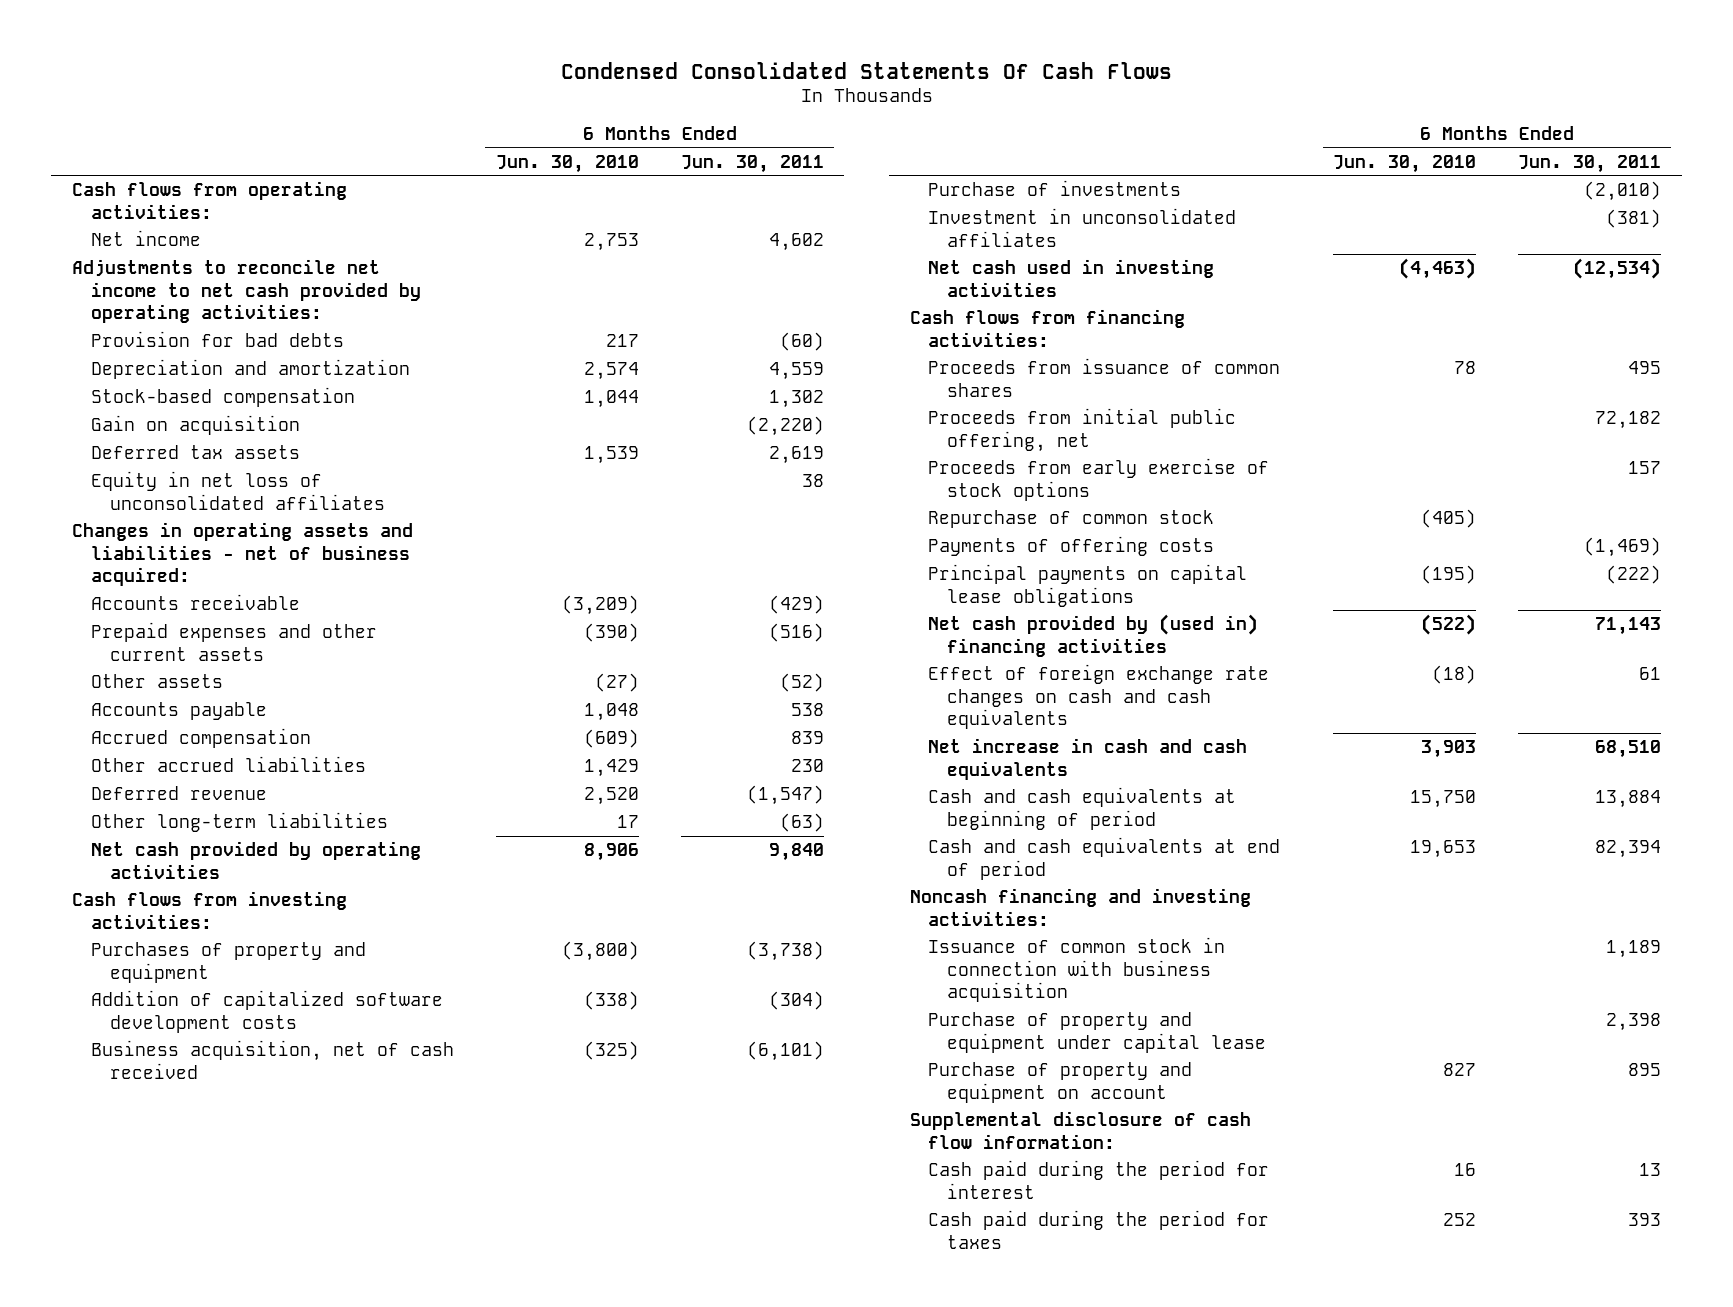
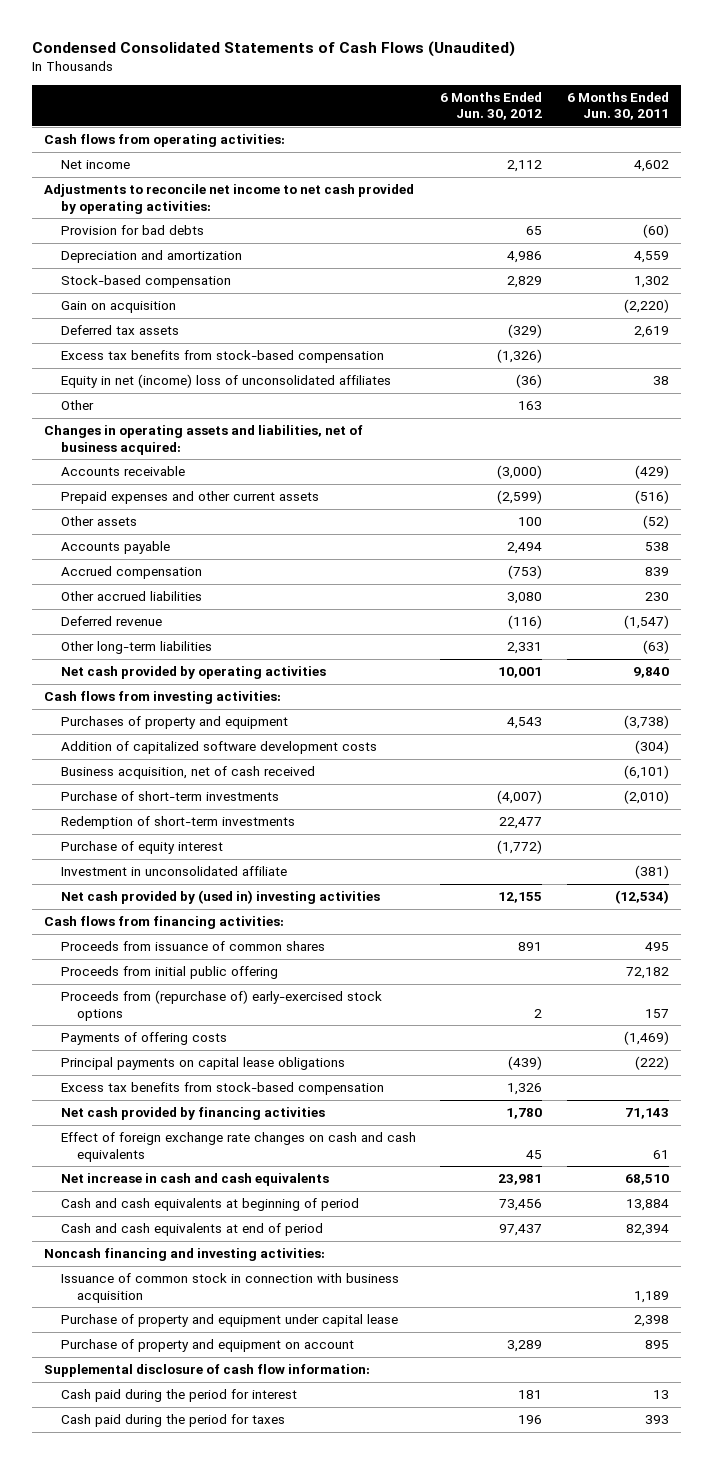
- Condensed Consolidated Statements Of Cash Flows
+ Condensed Consolidated Statements of Cash Flows (Unaudited)
- | 6 Months Ended Jun. 30, 2010 | 6 Months Ended Jun. 30, 2011
+ | 6 Months Ended Jun. 30, 2012 | 6 Months Ended Jun. 30, 2011
- Equity in net loss of unconsolidated affiliates | | 38
- Changes in operating assets and liabilities - net of business acquired:
+ Excess tax benefits from stock-based compensation | (1,326) |
+ Equity in net (income) loss of unconsolidated affiliates | (36) | 38
+ Other | 163 |
+ Changes in operating assets and liabilities, net of business acquired:
- Purchase of investments | | (2,010)
- Investment in unconsolidated affiliates | | (381)
- Net cash used in investing activities | (4,463) | (12,534)
+ Purchase of short-term investments | (4,007) | (2,010)
+ Redemption of short-term investments | 22,477 |
+ Purchase of equity interest | (1,772) |
+ Investment in unconsolidated affiliate | | (381)
+ Net cash provided by (used in) investing activities | 12,155 | (12,534)
- Proceeds from initial public offering, net | | 72,182
- Proceeds from early exercise of stock options | | 157
- Repurchase of common stock | (405) |
+ Proceeds from initial public offering | | 72,182
+ Proceeds from (repurchase of) early-exercised stock options | 2 | 157
- Net cash provided by (used in) financing activities | (522) | 71,143
+ Excess tax benefits from stock-based compensation | 1,326 |
+ Net cash provided by financing activities | 1,780 | 71,143

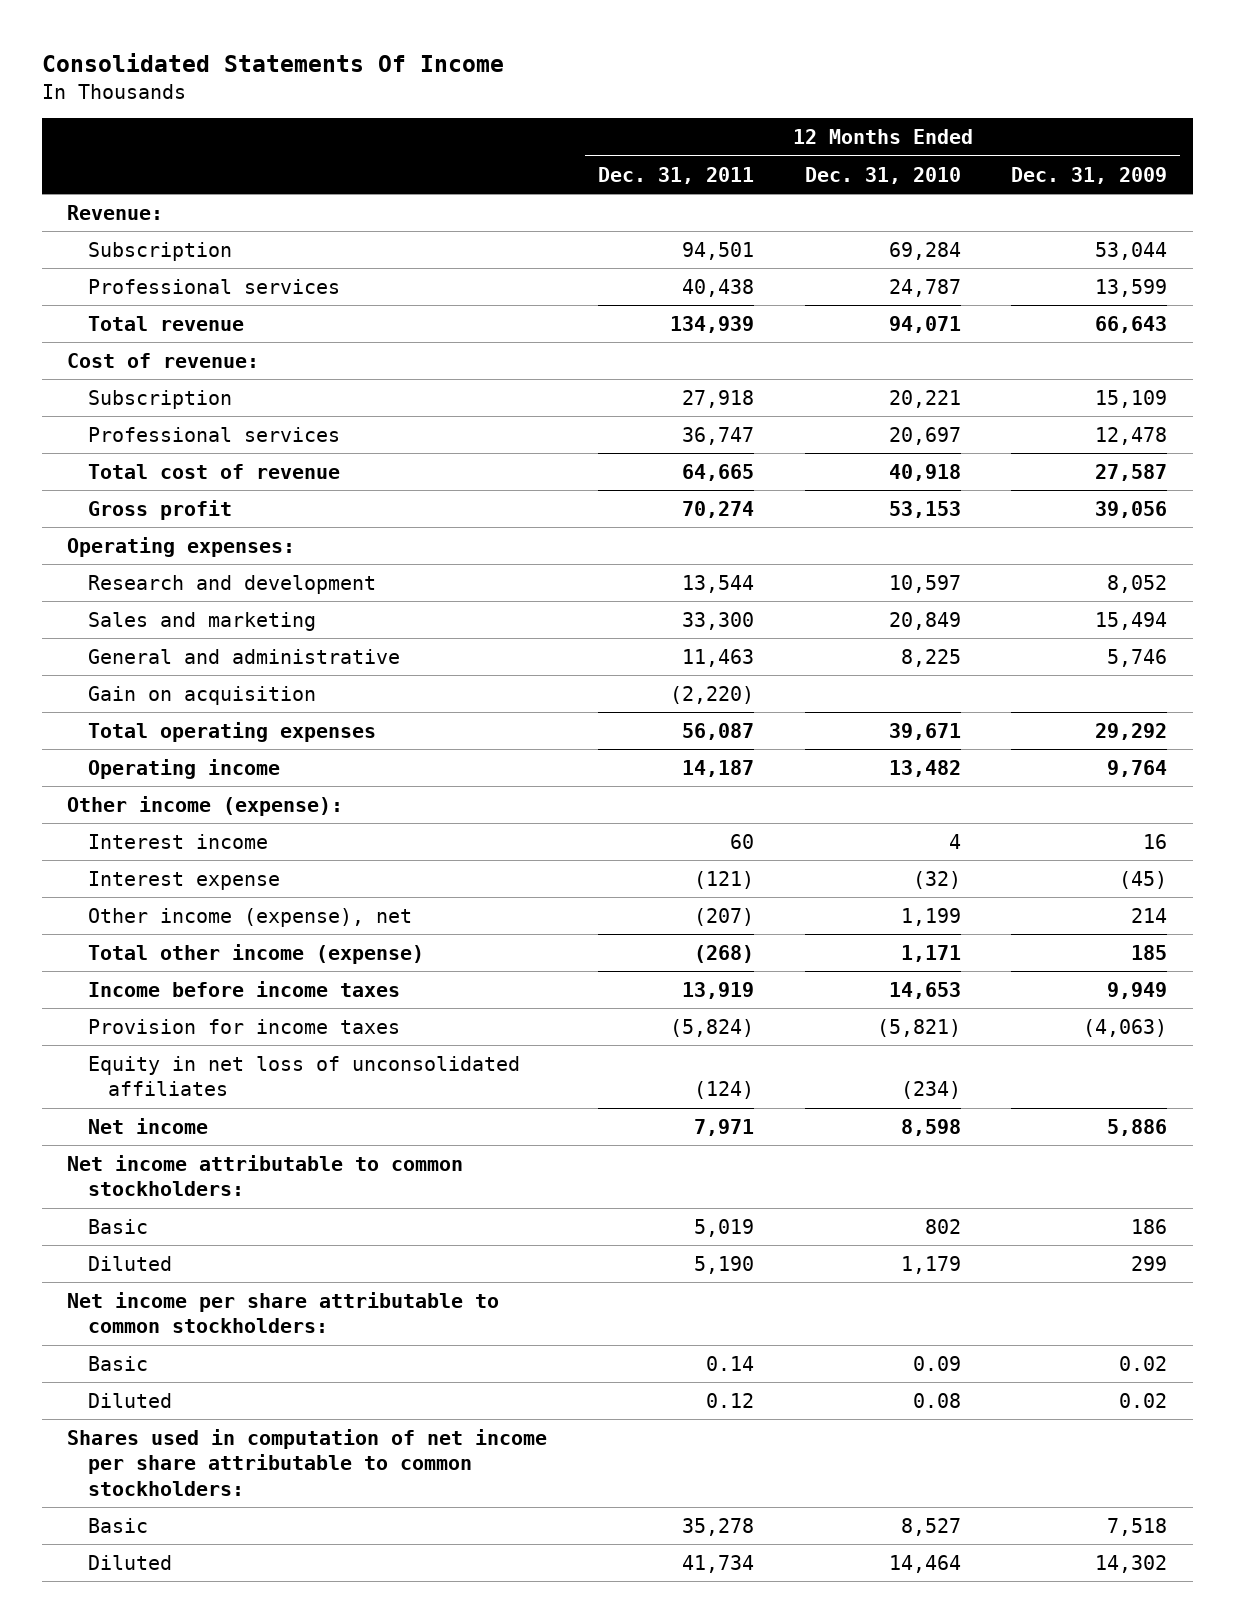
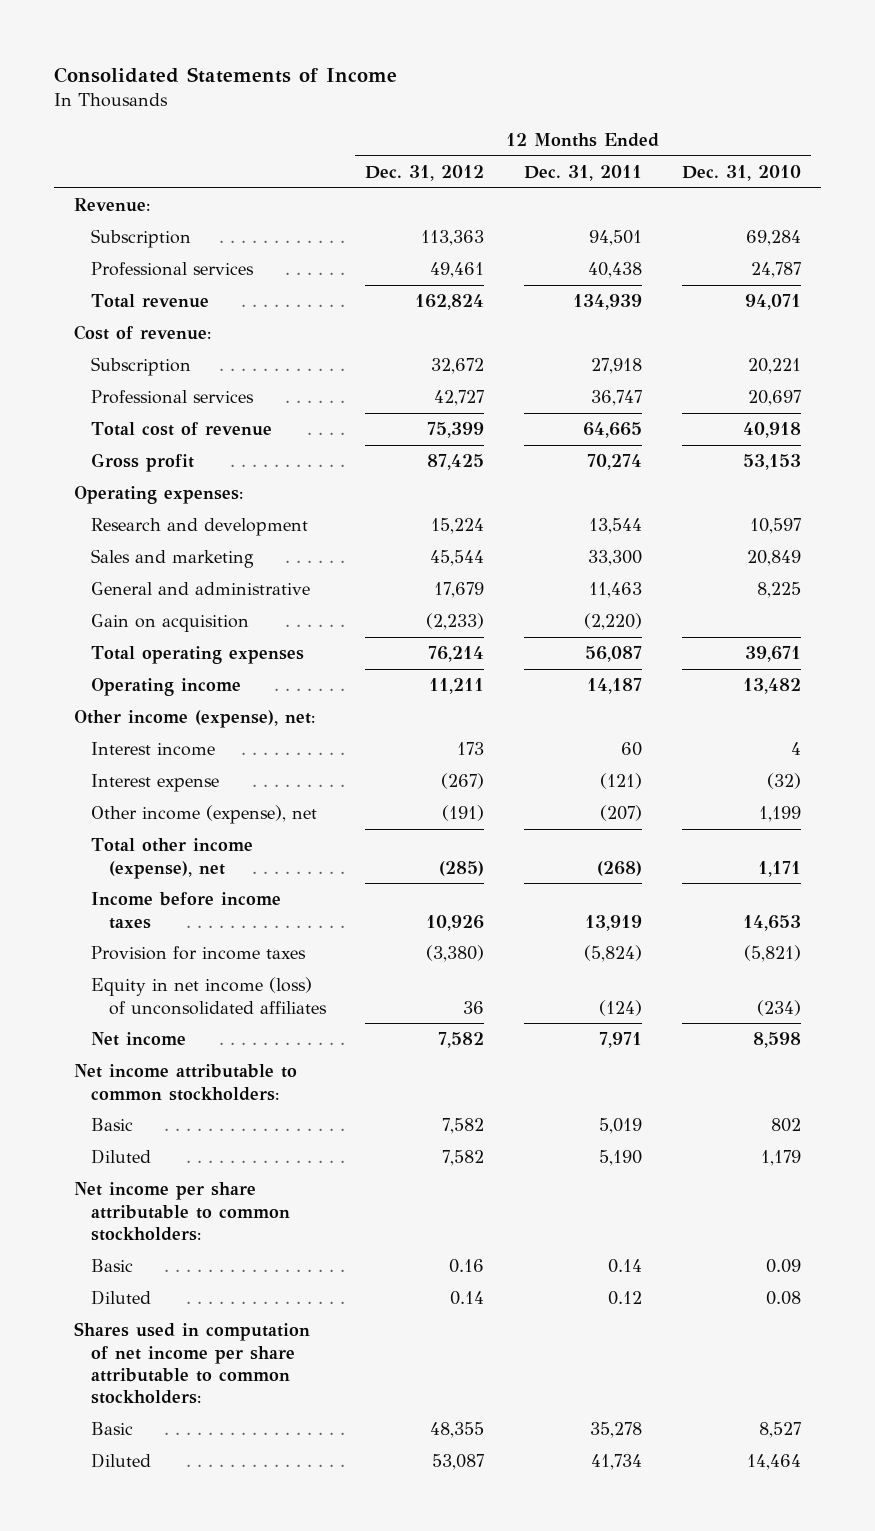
- Consolidated Statements Of Income
+ Consolidated Statements of Income
- | 12 Months Ended Dec. 31, 2011 | 12 Months Ended Dec. 31, 2010 | 12 Months Ended Dec. 31, 2009
+ | 12 Months Ended Dec. 31, 2012 | 12 Months Ended Dec. 31, 2011 | 12 Months Ended Dec. 31, 2010
- Other income (expense):
+ Other income (expense), net:
- Total other income (expense) | (268) | 1,171 | 185
+ Total other income (expense), net | (285) | (268) | 1,171
- Equity in net loss of unconsolidated affiliates | (124) | (234) |
+ Equity in net income (loss) of unconsolidated affiliates | 36 | (124) | (234)

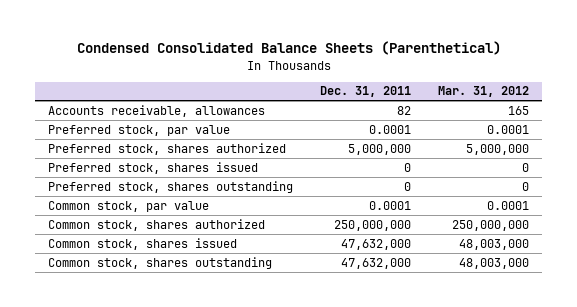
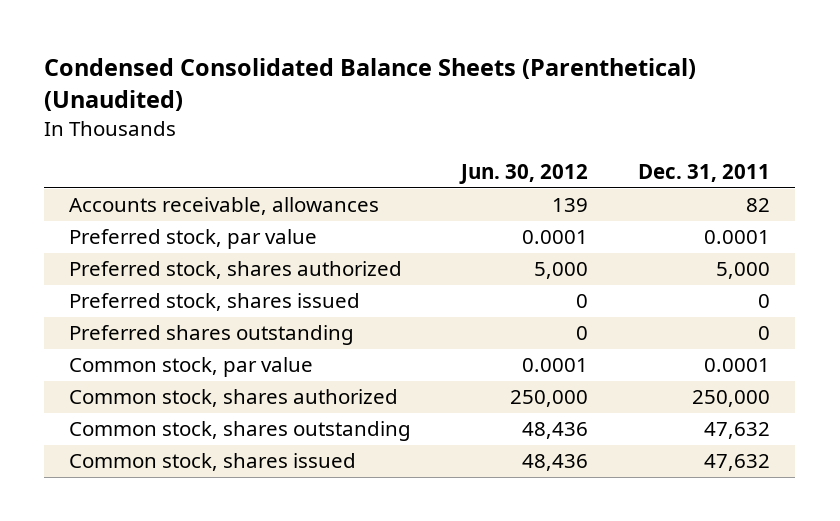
- Condensed Consolidated Balance Sheets (Parenthetical)
+ Condensed Consolidated Balance Sheets (Parenthetical) (Unaudited)
- | Dec. 31, 2011 | Mar. 31, 2012
+ | Jun. 30, 2012 | Dec. 31, 2011
- Preferred stock, shares authorized | 5,000,000 | 5,000,000
+ Preferred stock, shares authorized | 5,000 | 5,000
- Preferred stock, shares outstanding | 0 | 0
+ Preferred shares outstanding | 0 | 0
- Common stock, shares authorized | 250,000,000 | 250,000,000
- Common stock, shares issued | 47,632,000 | 48,003,000
- Common stock, shares outstanding | 47,632,000 | 48,003,000
+ Common stock, shares authorized | 250,000 | 250,000
+ Common stock, shares outstanding | 48,436 | 47,632
+ Common stock, shares issued | 48,436 | 47,632

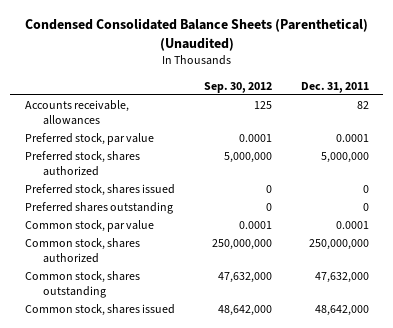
- | Jun. 30, 2012 | Dec. 31, 2011
+ | Sep. 30, 2012 | Dec. 31, 2011
- Preferred stock, shares authorized | 5,000 | 5,000
+ Preferred stock, shares authorized | 5,000,000 | 5,000,000
- Common stock, shares authorized | 250,000 | 250,000
- Common stock, shares outstanding | 48,436 | 47,632
- Common stock, shares issued | 48,436 | 47,632
+ Common stock, shares authorized | 250,000,000 | 250,000,000
+ Common stock, shares outstanding | 47,632,000 | 47,632,000
+ Common stock, shares issued | 48,642,000 | 48,642,000

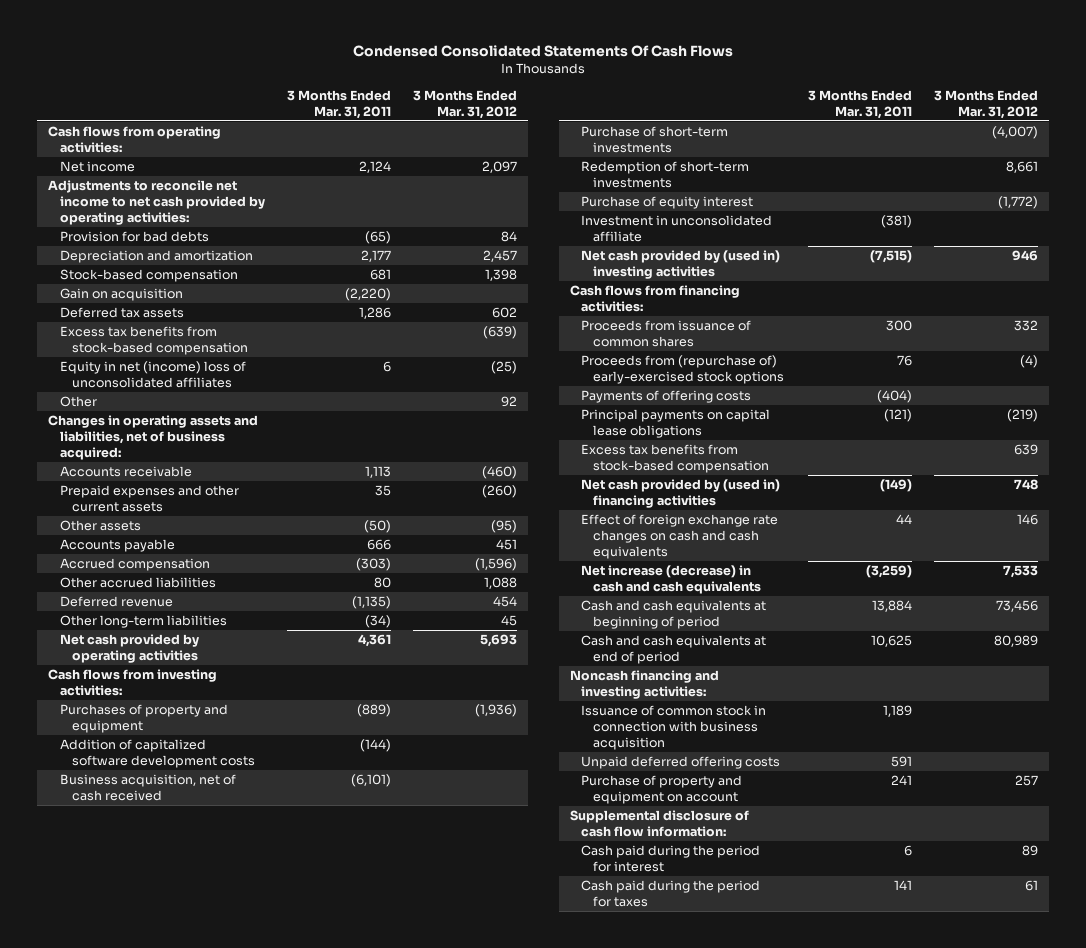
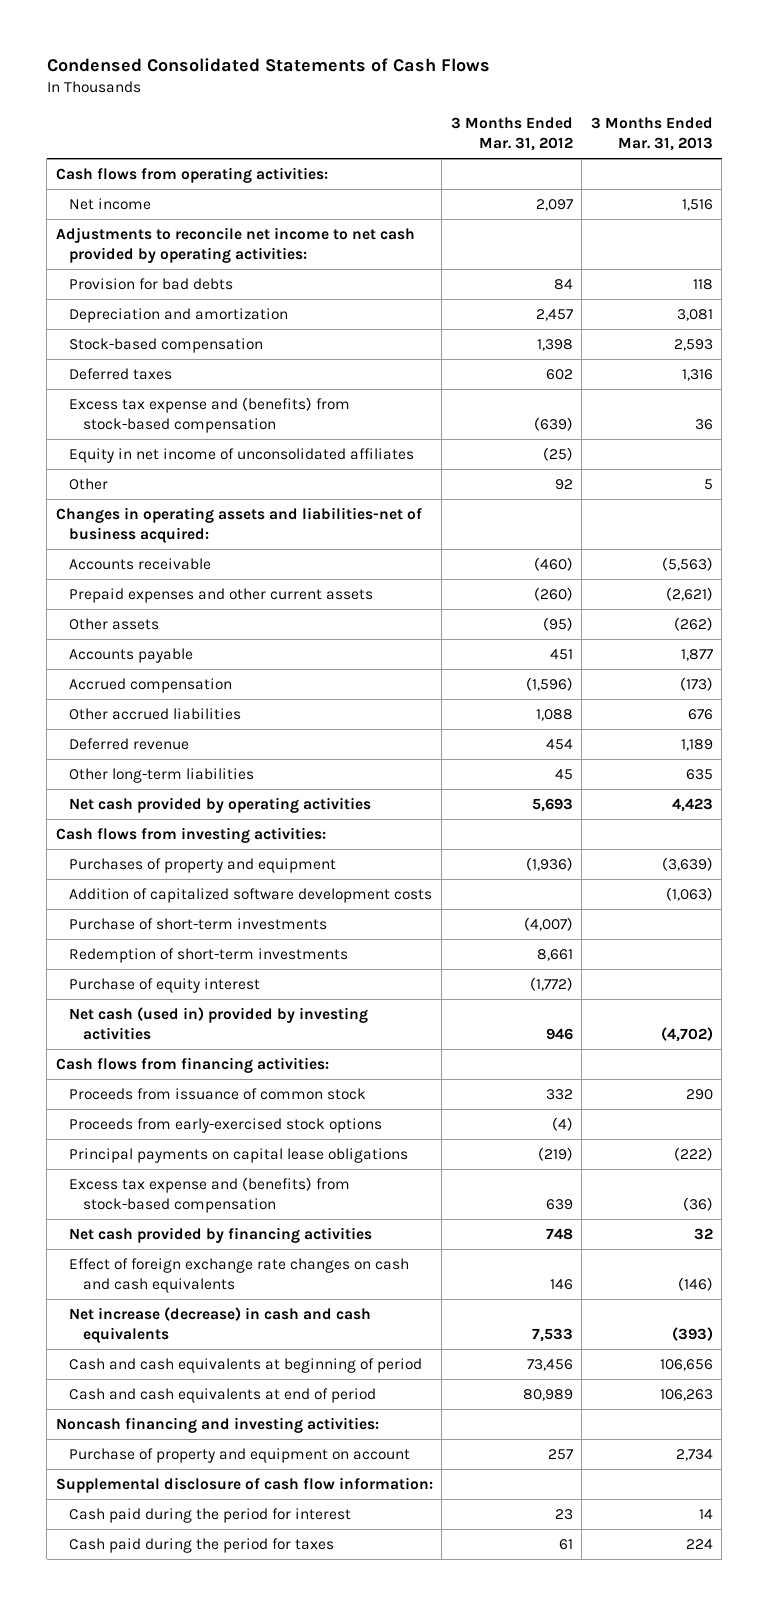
- Condensed Consolidated Statements Of Cash Flows
+ Condensed Consolidated Statements of Cash Flows
- | 3 Months Ended Mar. 31, 2011 | 3 Months Ended Mar. 31, 2012
+ | 3 Months Ended Mar. 31, 2012 | 3 Months Ended Mar. 31, 2013
- Gain on acquisition | (2,220) |
- Deferred tax assets | 1,286 | 602
- Excess tax benefits from stock-based compensation | | (639)
- Equity in net (income) loss of unconsolidated affiliates | 6 | (25)
+ Deferred taxes | 602 | 1,316
+ Excess tax expense and (benefits) from stock-based compensation | (639) | 36
+ Equity in net income of unconsolidated affiliates | (25) |
- Changes in operating assets and liabilities, net of business acquired:
+ Changes in operating assets and liabilities-net of business acquired:
- Business acquisition, net of cash received | (6,101) |
- Investment in unconsolidated affiliate | (381) |
- Net cash provided by (used in) investing activities | (7,515) | 946
+ Net cash (used in) provided by investing activities | 946 | (4,702)
- Proceeds from issuance of common shares | 300 | 332
- Proceeds from (repurchase of) early-exercised stock options | 76 | (4)
- Payments of offering costs | (404) |
+ Proceeds from issuance of common stock | 332 | 290
+ Proceeds from early-exercised stock options | (4) |
- Excess tax benefits from stock-based compensation | | 639
- Net cash provided by (used in) financing activities | (149) | 748
+ Excess tax expense and (benefits) from stock-based compensation | 639 | (36)
+ Net cash provided by financing activities | 748 | 32
- Issuance of common stock in connection with business acquisition | 1,189 |
- Unpaid deferred offering costs | 591 |
- Cash paid during the period for interest | 6 | 89
+ Cash paid during the period for interest | 23 | 14

